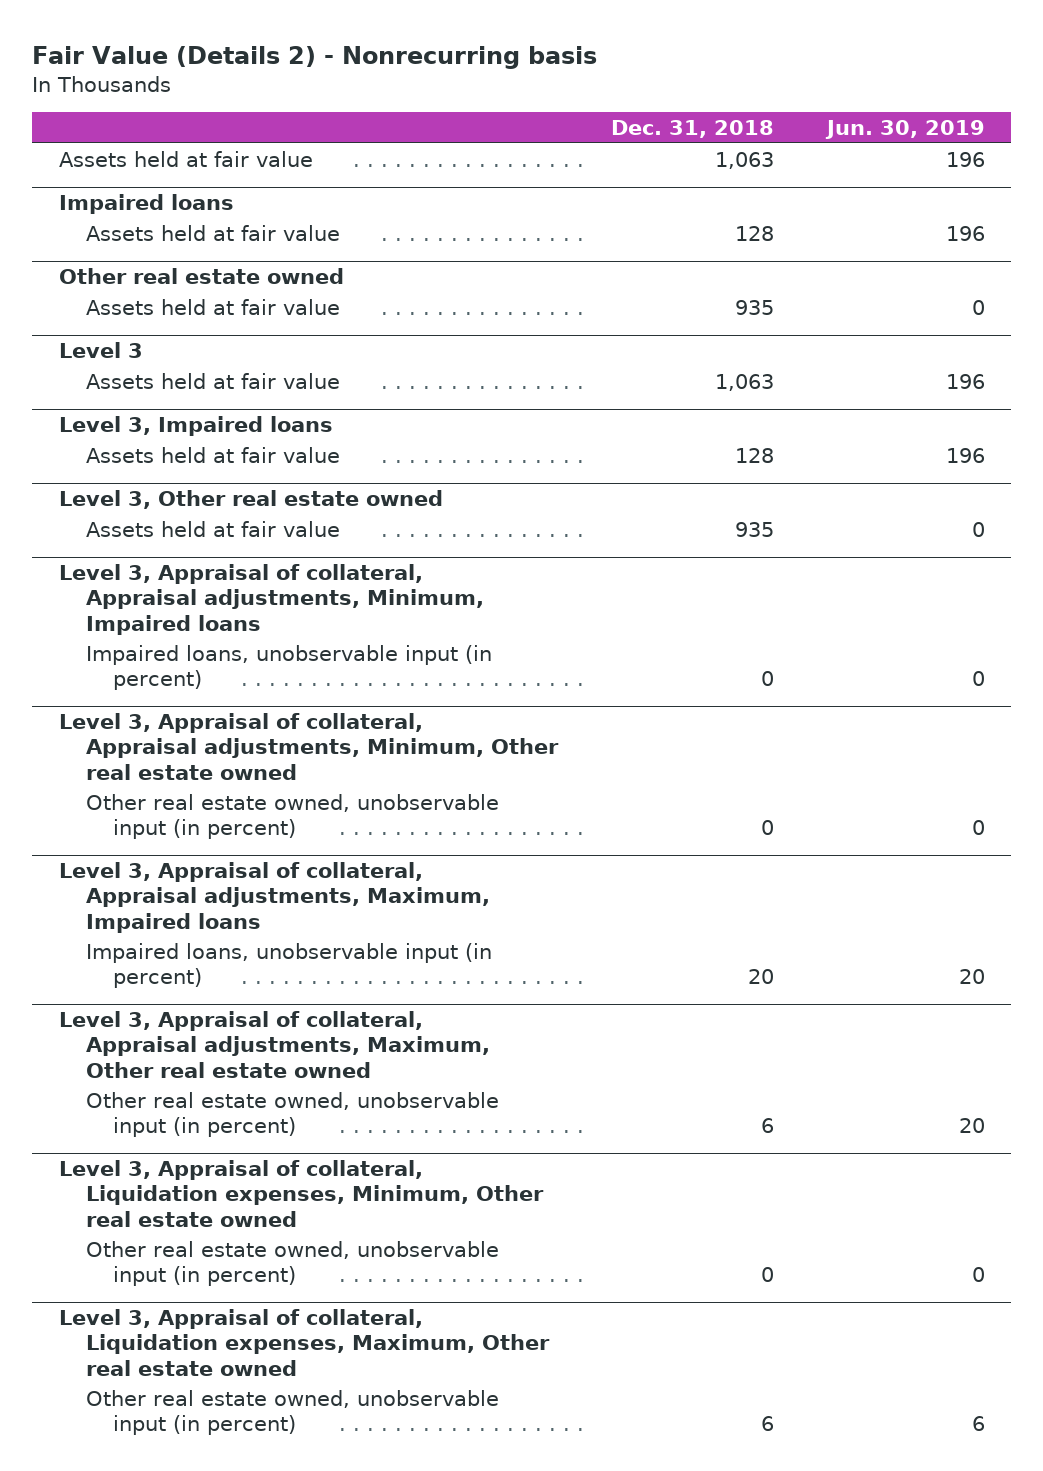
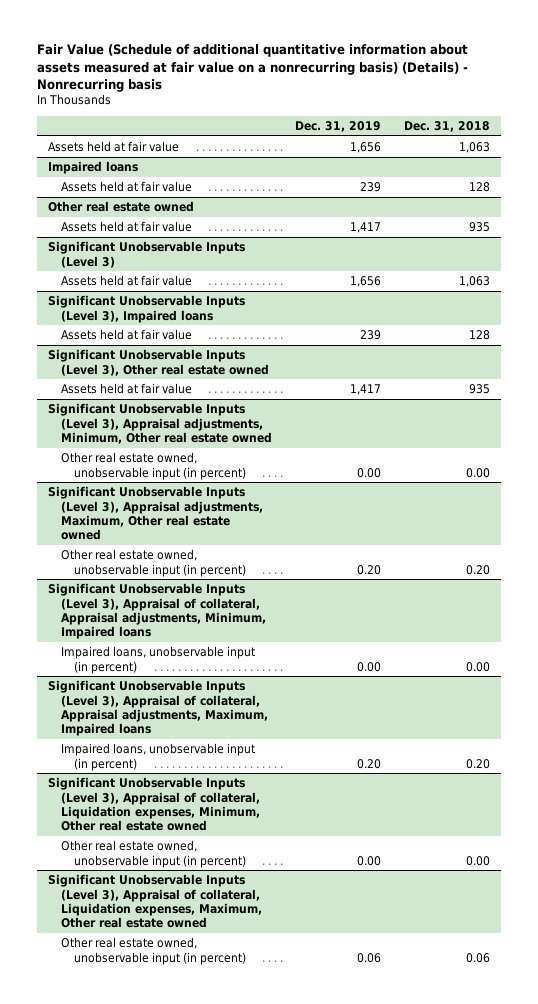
- Fair Value (Details 2) - Nonrecurring basis
+ Fair Value (Schedule of additional quantitative information about assets measured at fair value on a nonrecurring basis) (Details) - Nonrecurring basis
- | Dec. 31, 2018 | Jun. 30, 2019
+ | Dec. 31, 2019 | Dec. 31, 2018
- Level 3
+ Significant Unobservable Inputs (Level 3)
- Level 3, Impaired loans
+ Significant Unobservable Inputs (Level 3), Impaired loans
- Level 3, Other real estate owned
+ Significant Unobservable Inputs (Level 3), Other real estate owned
- Level 3, Appraisal of collateral, Appraisal adjustments, Minimum, Impaired loans
- Impaired loans, unobservable input (in percent) | 0 | 0
- Level 3, Appraisal of collateral, Appraisal adjustments, Minimum, Other real estate owned
- Other real estate owned, unobservable input (in percent) | 0 | 0
- Level 3, Appraisal of collateral, Appraisal adjustments, Maximum, Impaired loans
- Impaired loans, unobservable input (in percent) | 20 | 20
- Level 3, Appraisal of collateral, Appraisal adjustments, Maximum, Other real estate owned
- Other real estate owned, unobservable input (in percent) | 6 | 20
- Level 3, Appraisal of collateral, Liquidation expenses, Minimum, Other real estate owned
- Other real estate owned, unobservable input (in percent) | 0 | 0
- Level 3, Appraisal of collateral, Liquidation expenses, Maximum, Other real estate owned
- Other real estate owned, unobservable input (in percent) | 6 | 6
+ Significant Unobservable Inputs (Level 3), Appraisal adjustments, Minimum, Other real estate owned
+ Other real estate owned, unobservable input (in percent) | 0.00 | 0.00
+ Significant Unobservable Inputs (Level 3), Appraisal adjustments, Maximum, Other real estate owned
+ Other real estate owned, unobservable input (in percent) | 0.20 | 0.20
+ Significant Unobservable Inputs (Level 3), Appraisal of collateral, Appraisal adjustments, Minimum, Impaired loans
+ Impaired loans, unobservable input (in percent) | 0.00 | 0.00
+ Significant Unobservable Inputs (Level 3), Appraisal of collateral, Appraisal adjustments, Maximum, Impaired loans
+ Impaired loans, unobservable input (in percent) | 0.20 | 0.20
+ Significant Unobservable Inputs (Level 3), Appraisal of collateral, Liquidation expenses, Minimum, Other real estate owned
+ Other real estate owned, unobservable input (in percent) | 0.00 | 0.00
+ Significant Unobservable Inputs (Level 3), Appraisal of collateral, Liquidation expenses, Maximum, Other real estate owned
+ Other real estate owned, unobservable input (in percent) | 0.06 | 0.06

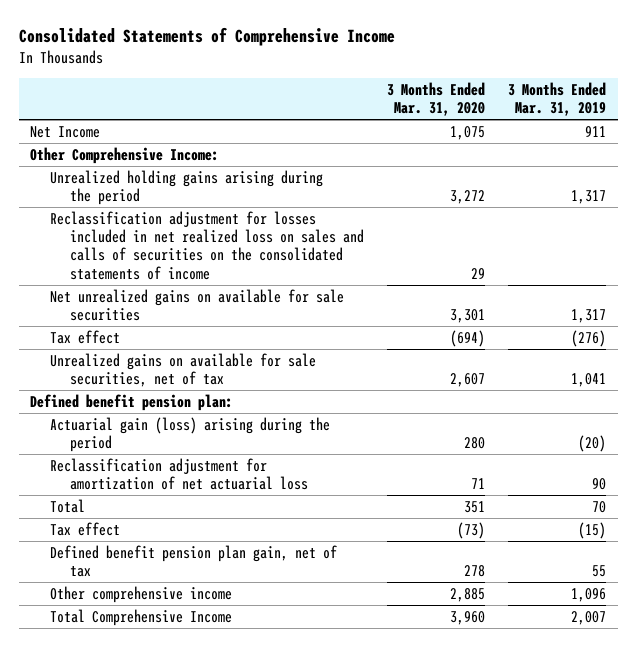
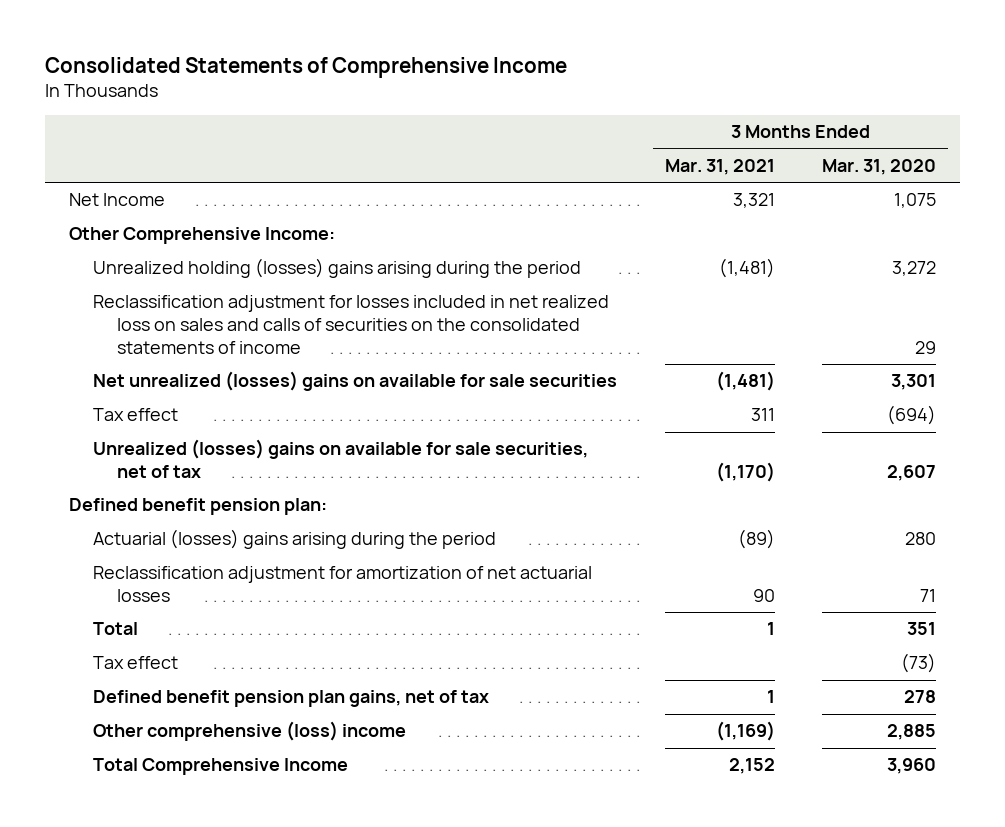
- | 3 Months Ended Mar. 31, 2020 | 3 Months Ended Mar. 31, 2019
+ | 3 Months Ended Mar. 31, 2021 | 3 Months Ended Mar. 31, 2020
- Unrealized holding gains arising during the period | 3,272 | 1,317
+ Unrealized holding (losses) gains arising during the period | (1,481) | 3,272
- Net unrealized gains on available for sale securities | 3,301 | 1,317
+ Net unrealized (losses) gains on available for sale securities | (1,481) | 3,301
- Unrealized gains on available for sale securities, net of tax | 2,607 | 1,041
+ Unrealized (losses) gains on available for sale securities, net of tax | (1,170) | 2,607
- Actuarial gain (loss) arising during the period | 280 | (20)
- Reclassification adjustment for amortization of net actuarial loss | 71 | 90
+ Actuarial (losses) gains arising during the period | (89) | 280
+ Reclassification adjustment for amortization of net actuarial losses | 90 | 71
- Defined benefit pension plan gain, net of tax | 278 | 55
- Other comprehensive income | 2,885 | 1,096
+ Defined benefit pension plan gains, net of tax | 1 | 278
+ Other comprehensive (loss) income | (1,169) | 2,885

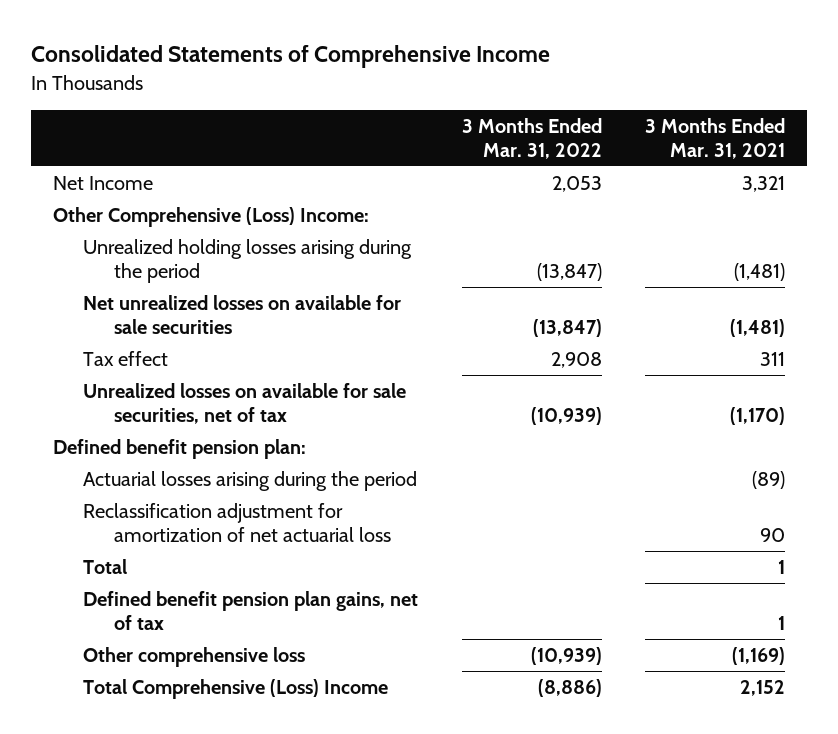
- | 3 Months Ended Mar. 31, 2021 | 3 Months Ended Mar. 31, 2020
+ | 3 Months Ended Mar. 31, 2022 | 3 Months Ended Mar. 31, 2021
- Other Comprehensive Income:
- Unrealized holding (losses) gains arising during the period | (1,481) | 3,272
- Reclassification adjustment for losses included in net realized loss on sales and calls of securities on the consolidated statements of income | | 29
- Net unrealized (losses) gains on available for sale securities | (1,481) | 3,301
+ Other Comprehensive (Loss) Income:
+ Unrealized holding losses arising during the period | (13,847) | (1,481)
+ Net unrealized losses on available for sale securities | (13,847) | (1,481)
- Unrealized (losses) gains on available for sale securities, net of tax | (1,170) | 2,607
+ Unrealized losses on available for sale securities, net of tax | (10,939) | (1,170)
- Actuarial (losses) gains arising during the period | (89) | 280
- Reclassification adjustment for amortization of net actuarial losses | 90 | 71
+ Actuarial losses arising during the period | | (89)
+ Reclassification adjustment for amortization of net actuarial loss | | 90
- Tax effect | | (73)
- Other comprehensive (loss) income | (1,169) | 2,885
- Total Comprehensive Income | 2,152 | 3,960
+ Other comprehensive loss | (10,939) | (1,169)
+ Total Comprehensive (Loss) Income | (8,886) | 2,152

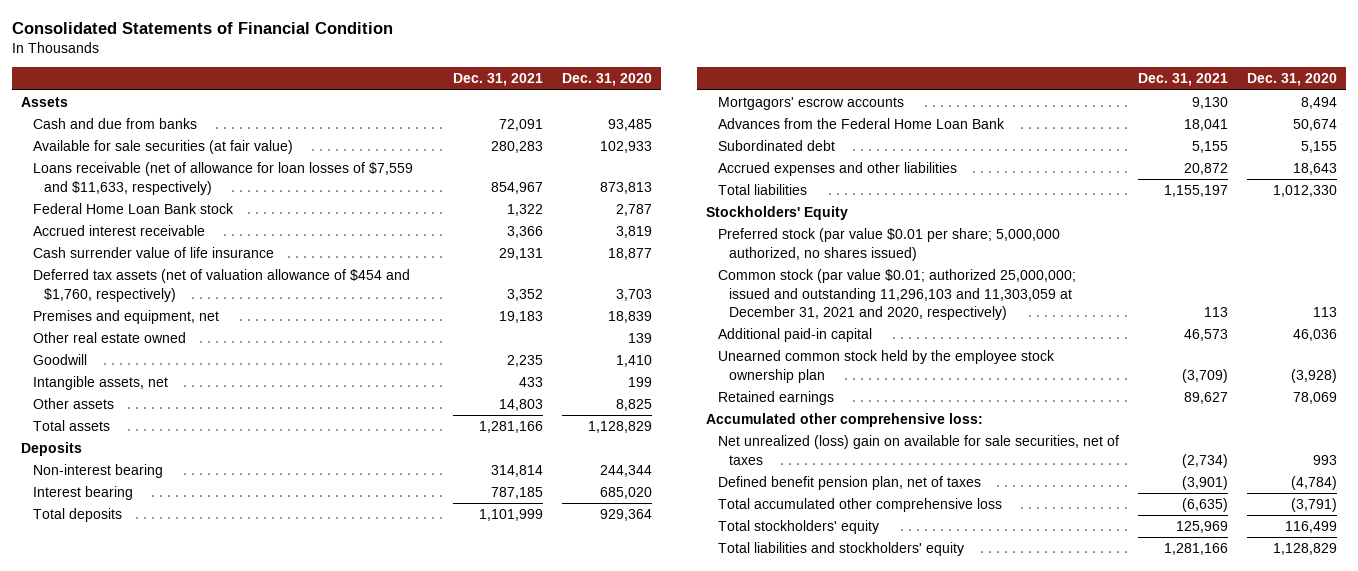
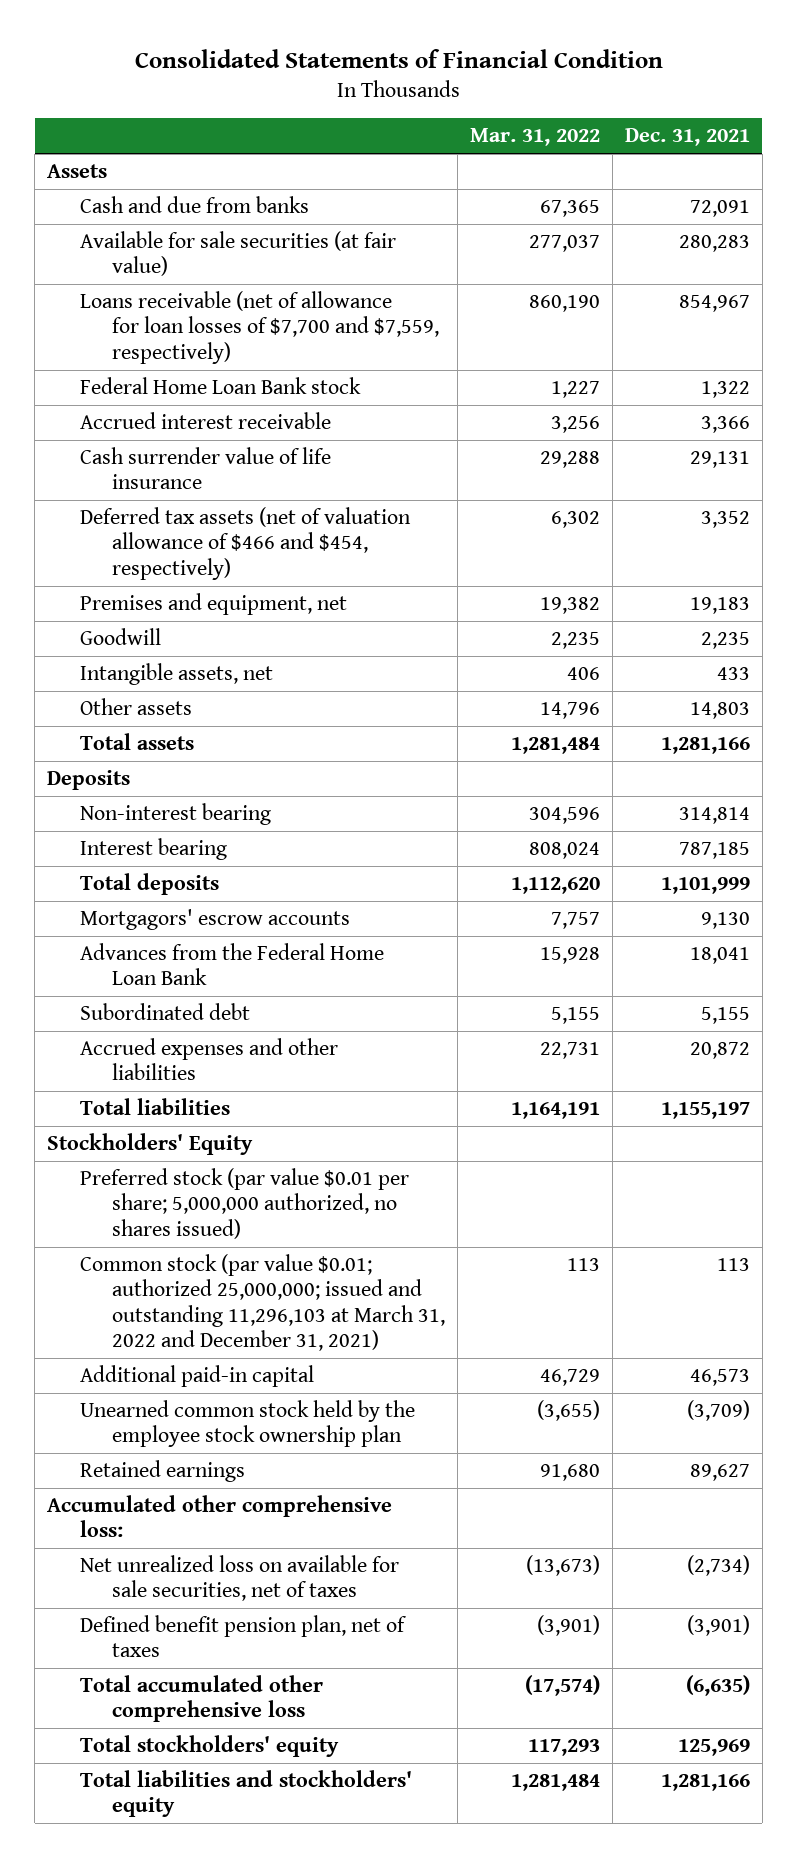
- | Dec. 31, 2021 | Dec. 31, 2020
+ | Mar. 31, 2022 | Dec. 31, 2021
- Loans receivable (net of allowance for loan losses of $7,559 and $11,633, respectively) | 854,967 | 873,813
+ Loans receivable (net of allowance for loan losses of $7,700 and $7,559, respectively) | 860,190 | 854,967
- Deferred tax assets (net of valuation allowance of $454 and $1,760, respectively) | 3,352 | 3,703
+ Deferred tax assets (net of valuation allowance of $466 and $454, respectively) | 6,302 | 3,352
- Other real estate owned | | 139
- Common stock (par value $0.01; authorized 25,000,000; issued and outstanding 11,296,103 and 11,303,059 at December 31, 2021 and 2020, respectively) | 113 | 113
+ Common stock (par value $0.01; authorized 25,000,000; issued and outstanding 11,296,103 at March 31, 2022 and December 31, 2021) | 113 | 113
- Net unrealized (loss) gain on available for sale securities, net of taxes | (2,734) | 993
+ Net unrealized loss on available for sale securities, net of taxes | (13,673) | (2,734)

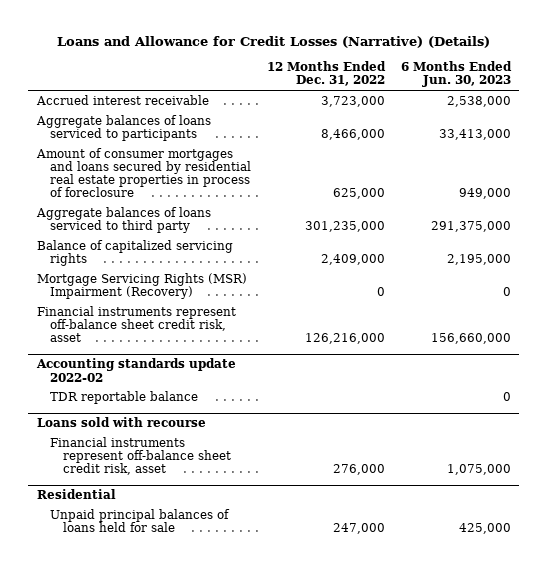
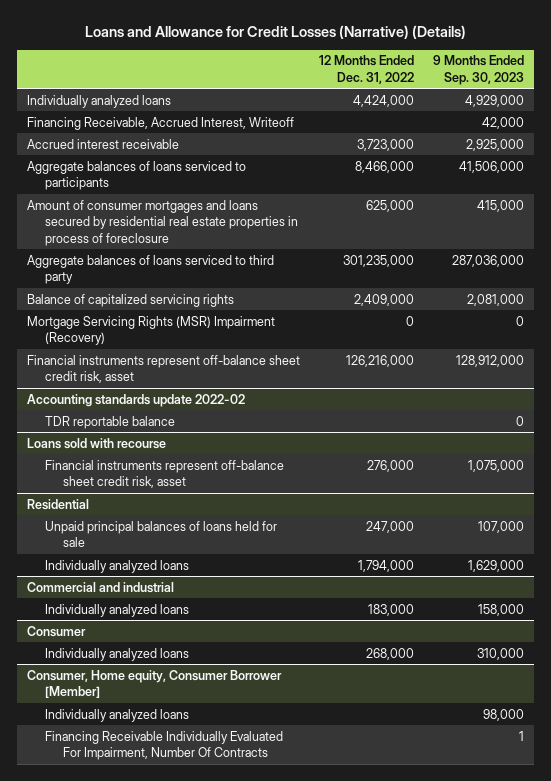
- | 12 Months Ended Dec. 31, 2022 | 6 Months Ended Jun. 30, 2023
+ | 12 Months Ended Dec. 31, 2022 | 9 Months Ended Sep. 30, 2023
+ Individually analyzed loans | 4,424,000 | 4,929,000
+ Financing Receivable, Accrued Interest, Writeoff | | 42,000
@ Residential
+ Individually analyzed loans | 1,794,000 | 1,629,000
+ Commercial and industrial
+ Individually analyzed loans | 183,000 | 158,000
+ Consumer
+ Individually analyzed loans | 268,000 | 310,000
+ Consumer, Home equity, Consumer Borrower [Member]
+ Individually analyzed loans | | 98,000
+ Financing Receivable Individually Evaluated For Impairment, Number Of Contracts | | 1

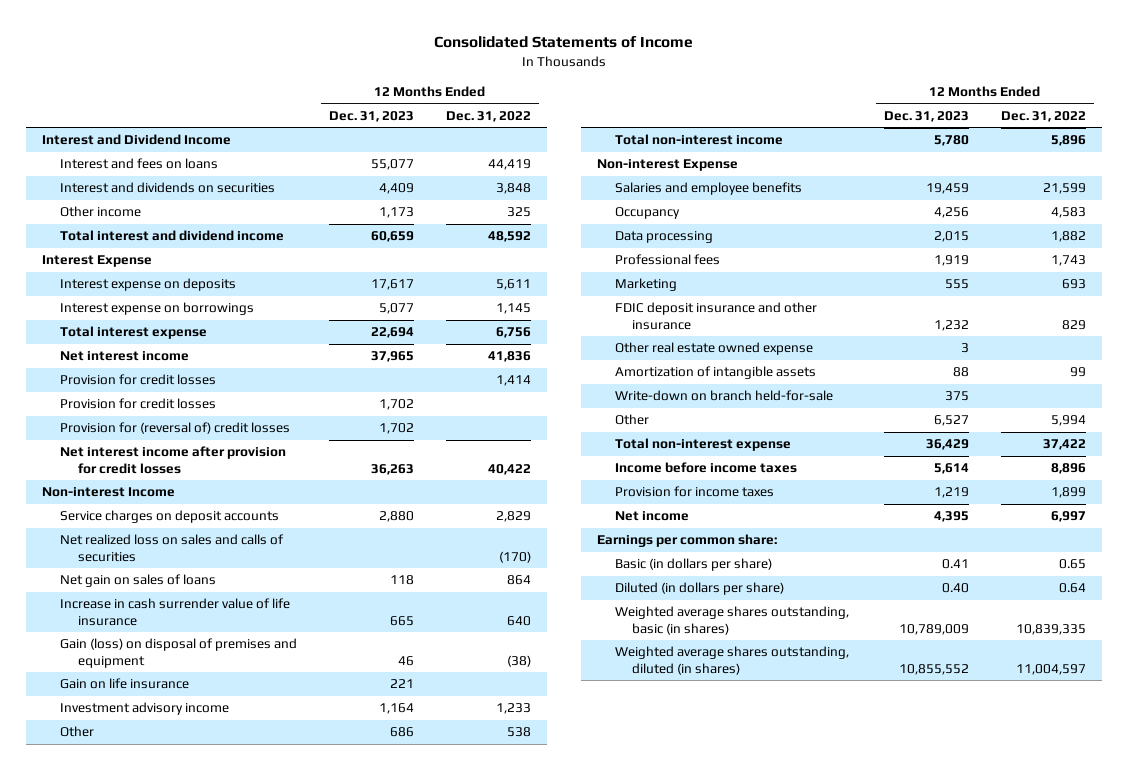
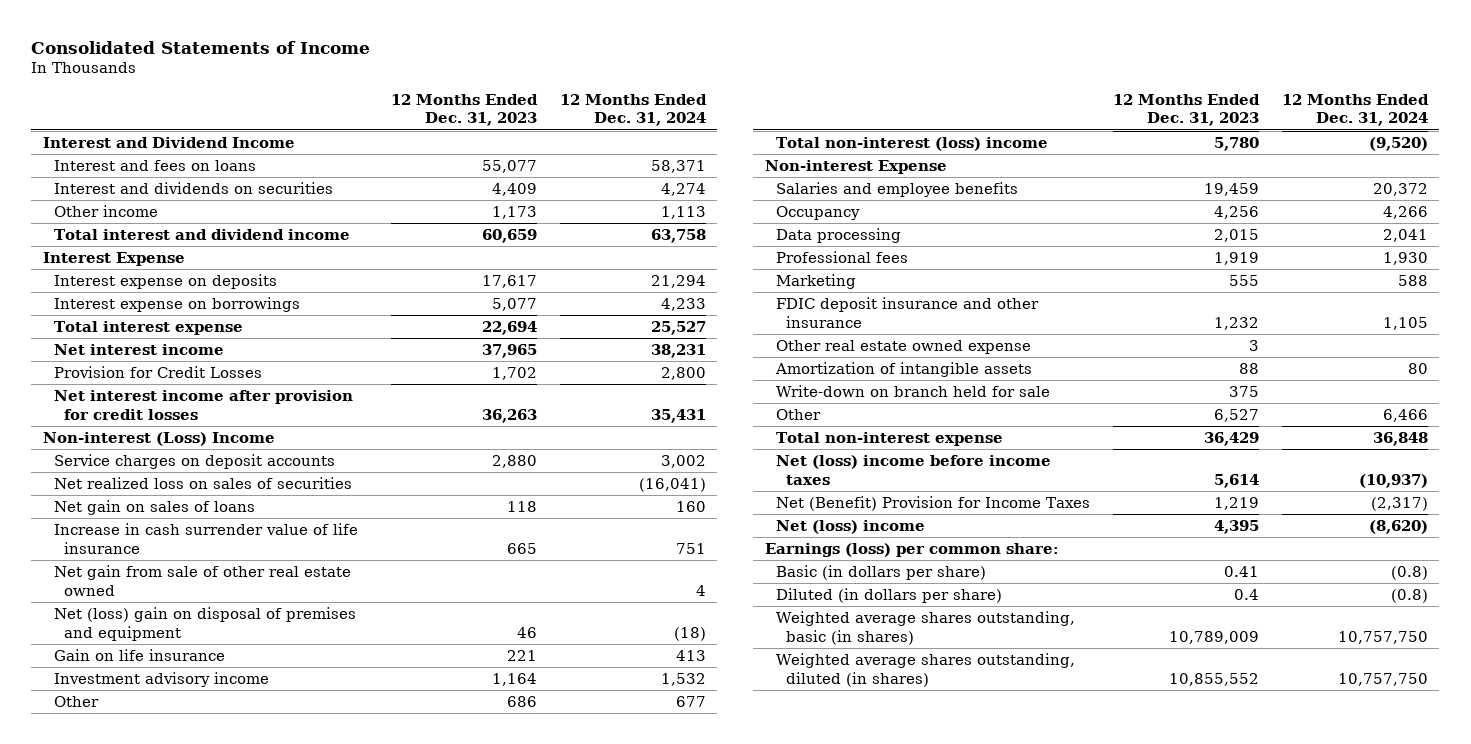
- | 12 Months Ended Dec. 31, 2023 | 12 Months Ended Dec. 31, 2022
+ | 12 Months Ended Dec. 31, 2023 | 12 Months Ended Dec. 31, 2024
- Provision for credit losses | | 1,414
- Provision for credit losses | 1,702 |
- Provision for (reversal of) credit losses | 1,702 |
+ Provision for Credit Losses | 1,702 | 2,800
- Non-interest Income
+ Non-interest (Loss) Income
- Net realized loss on sales and calls of securities | | (170)
+ Net realized loss on sales of securities | | (16,041)
- Gain (loss) on disposal of premises and equipment | 46 | (38)
+ Net gain from sale of other real estate owned | | 4
+ Net (loss) gain on disposal of premises and equipment | 46 | (18)
- Total non-interest income | 5,780 | 5,896
+ Total non-interest (loss) income | 5,780 | (9,520)
- Write-down on branch held-for-sale | 375 |
+ Write-down on branch held for sale | 375 |
- Income before income taxes | 5,614 | 8,896
- Provision for income taxes | 1,219 | 1,899
- Net income | 4,395 | 6,997
- Earnings per common share:
+ Net (loss) income before income taxes | 5,614 | (10,937)
+ Net (Benefit) Provision for Income Taxes | 1,219 | (2,317)
+ Net (loss) income | 4,395 | (8,620)
+ Earnings (loss) per common share:
- Diluted (in dollars per share) | 0.40 | 0.64
+ Diluted (in dollars per share) | 0.4 | (0.8)

